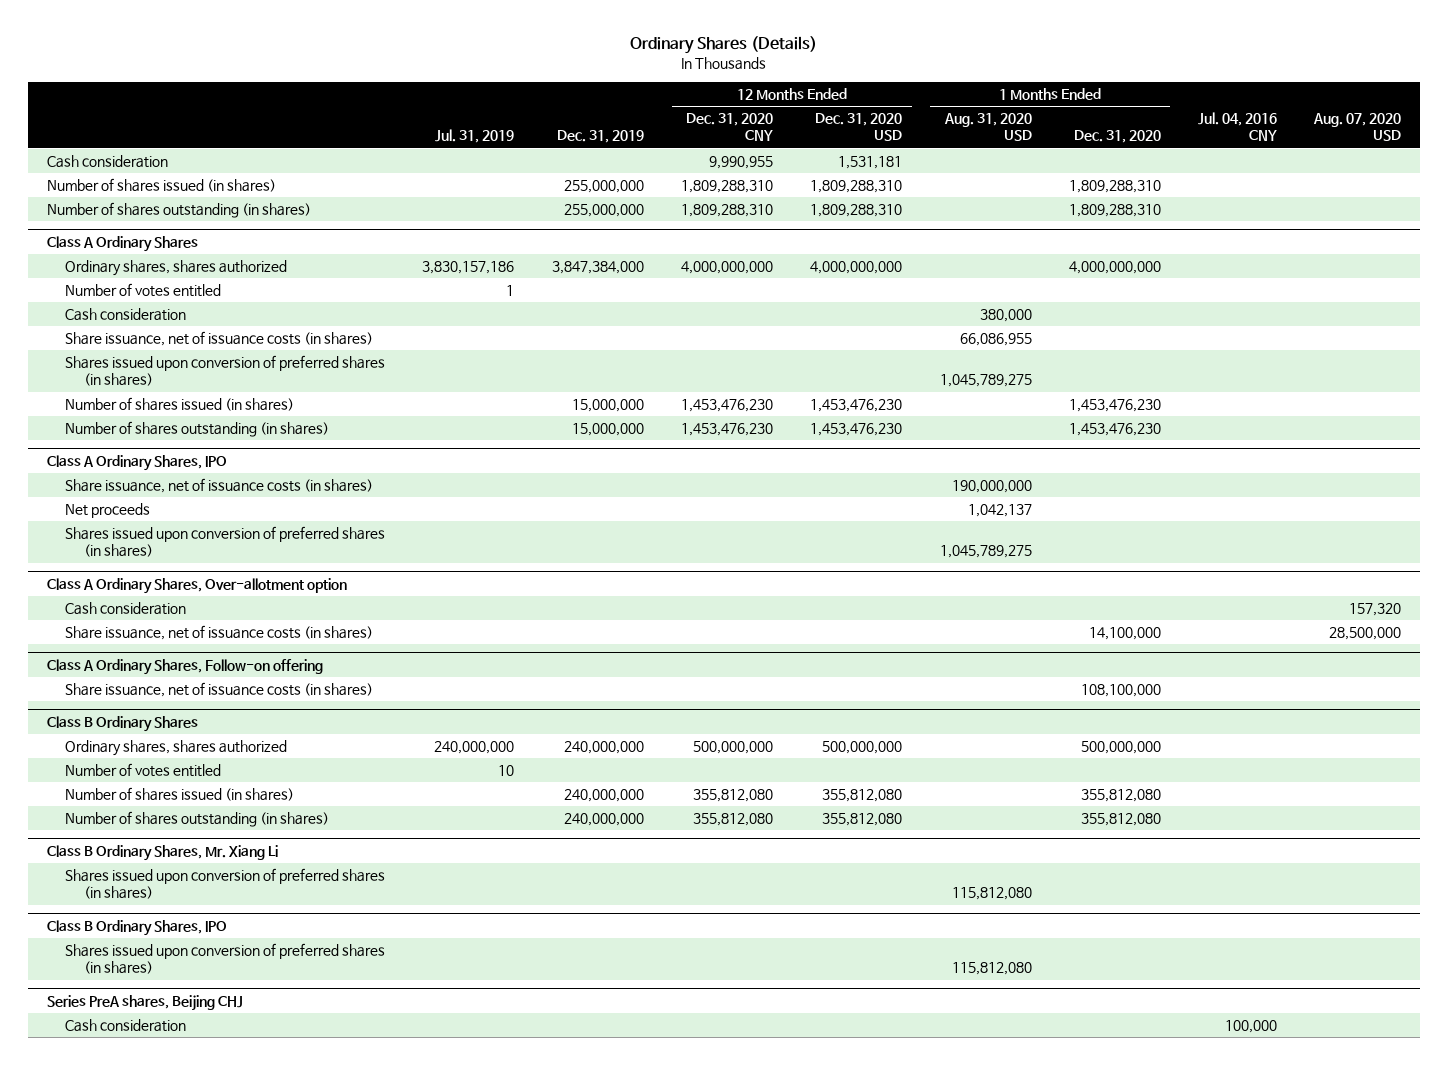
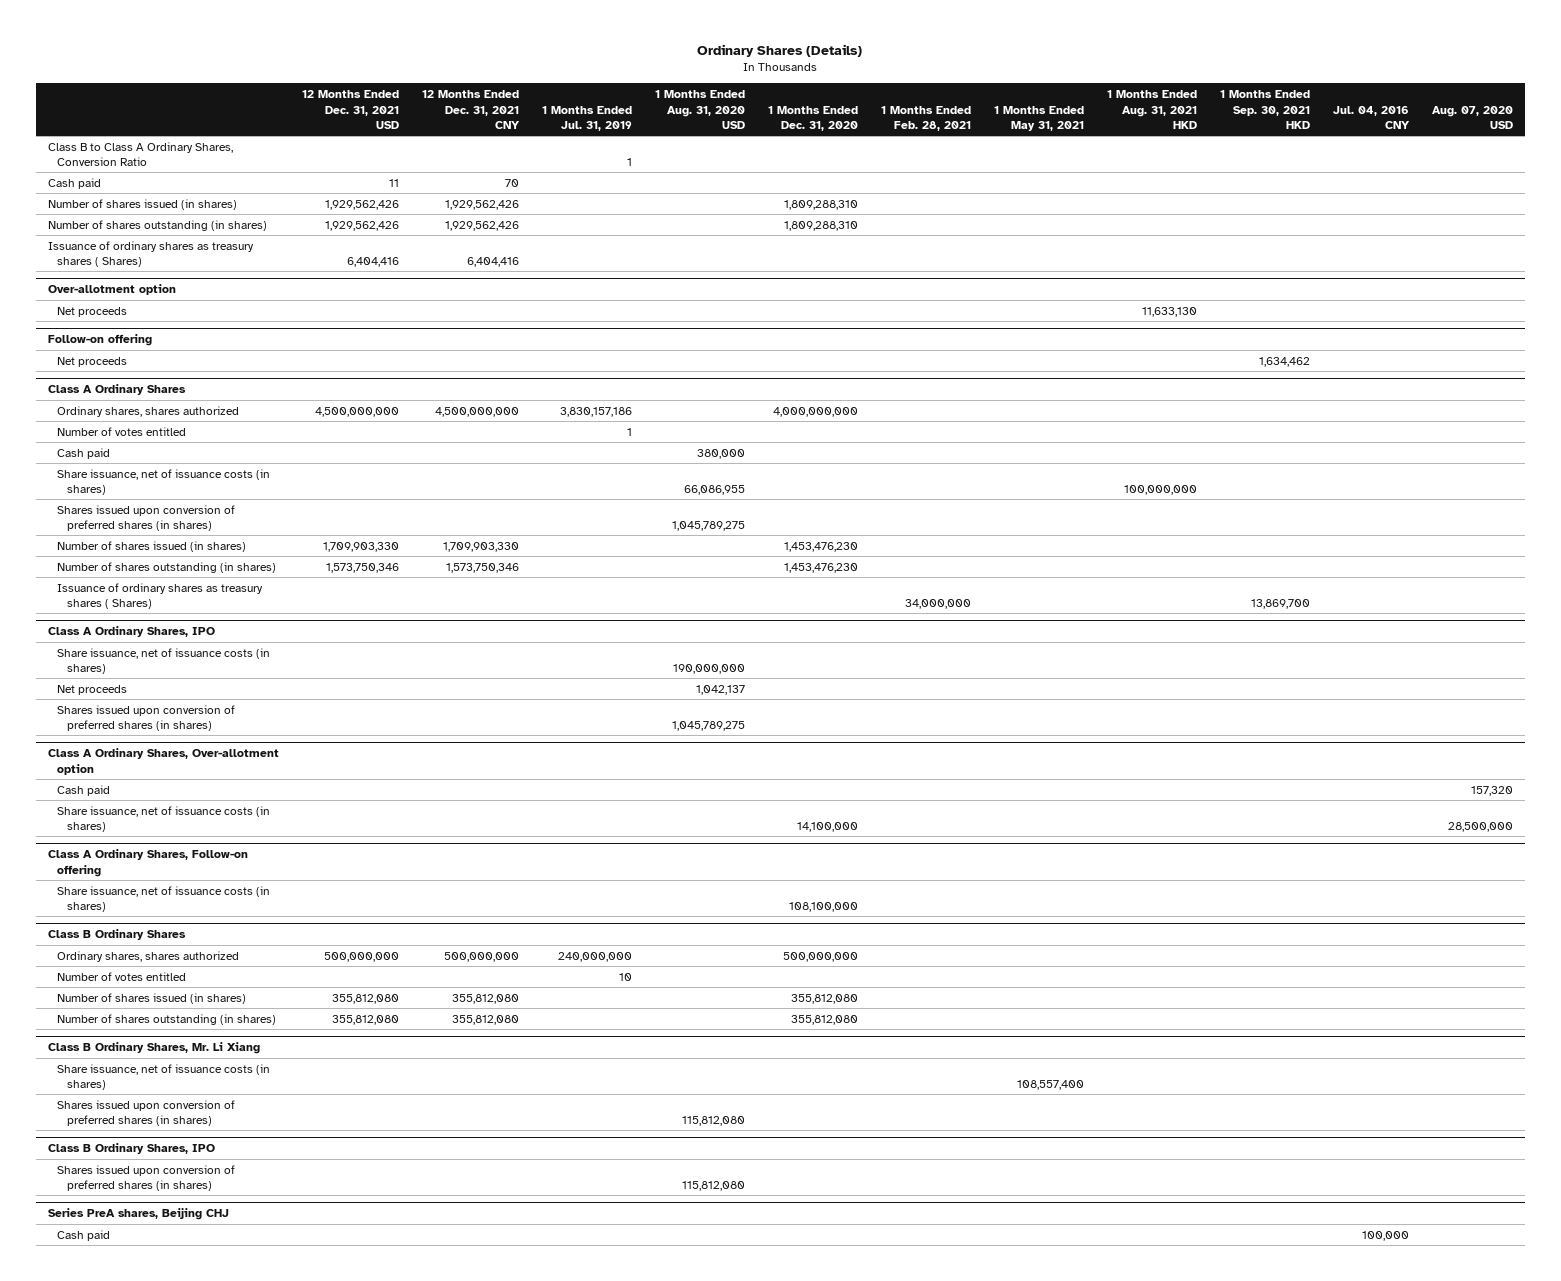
- | Jul. 31, 2019 | Dec. 31, 2019 | 12 Months Ended Dec. 31, 2020 CNY | 12 Months Ended Dec. 31, 2020 USD | 1 Months Ended Aug. 31, 2020 USD | 1 Months Ended Dec. 31, 2020 | Jul. 04, 2016 CNY | Aug. 07, 2020 USD
+ | 12 Months Ended Dec. 31, 2021 USD | 12 Months Ended Dec. 31, 2021 CNY | 1 Months Ended Jul. 31, 2019 | 1 Months Ended Aug. 31, 2020 USD | 1 Months Ended Dec. 31, 2020 | 1 Months Ended Feb. 28, 2021 | 1 Months Ended May 31, 2021 | 1 Months Ended Aug. 31, 2021 HKD | 1 Months Ended Sep. 30, 2021 HKD | Jul. 04, 2016 CNY | Aug. 07, 2020 USD
- Cash consideration | | | 9,990,955 | 1,531,181 | | | |
+ Class B to Class A Ordinary Shares, Conversion Ratio | | | 1 | | | | | | | |
+ Cash paid | 11 | 70 | | | | | | | | |
+ Issuance of ordinary shares as treasury shares ( Shares) | 6,404,416 | 6,404,416 | | | | | | | | |
+ Over-allotment option
+ Net proceeds | | | | | | | | 11,633,130 | | |
+ Follow-on offering
+ Net proceeds | | | | | | | | | 1,634,462 | |
@ Class A Ordinary Shares
- Cash consideration | | | | | 380,000 | | |
+ Cash paid | | | | 380,000 | | | | | | |
+ Issuance of ordinary shares as treasury shares ( Shares) | | | | | | 34,000,000 | | | 13,869,700 | |
@ Class A Ordinary Shares, Over-allotment option
- Cash consideration | | | | | | | | 157,320
+ Cash paid | | | | | | | | | | | 157,320
- Class B Ordinary Shares, Mr. Xiang Li
+ Class B Ordinary Shares, Mr. Li Xiang
+ Share issuance, net of issuance costs (in shares) | | | | | | | 108,557,400 | | | |
@ Series PreA shares, Beijing CHJ
- Cash consideration | | | | | | | 100,000 |
+ Cash paid | | | | | | | | | | 100,000 |

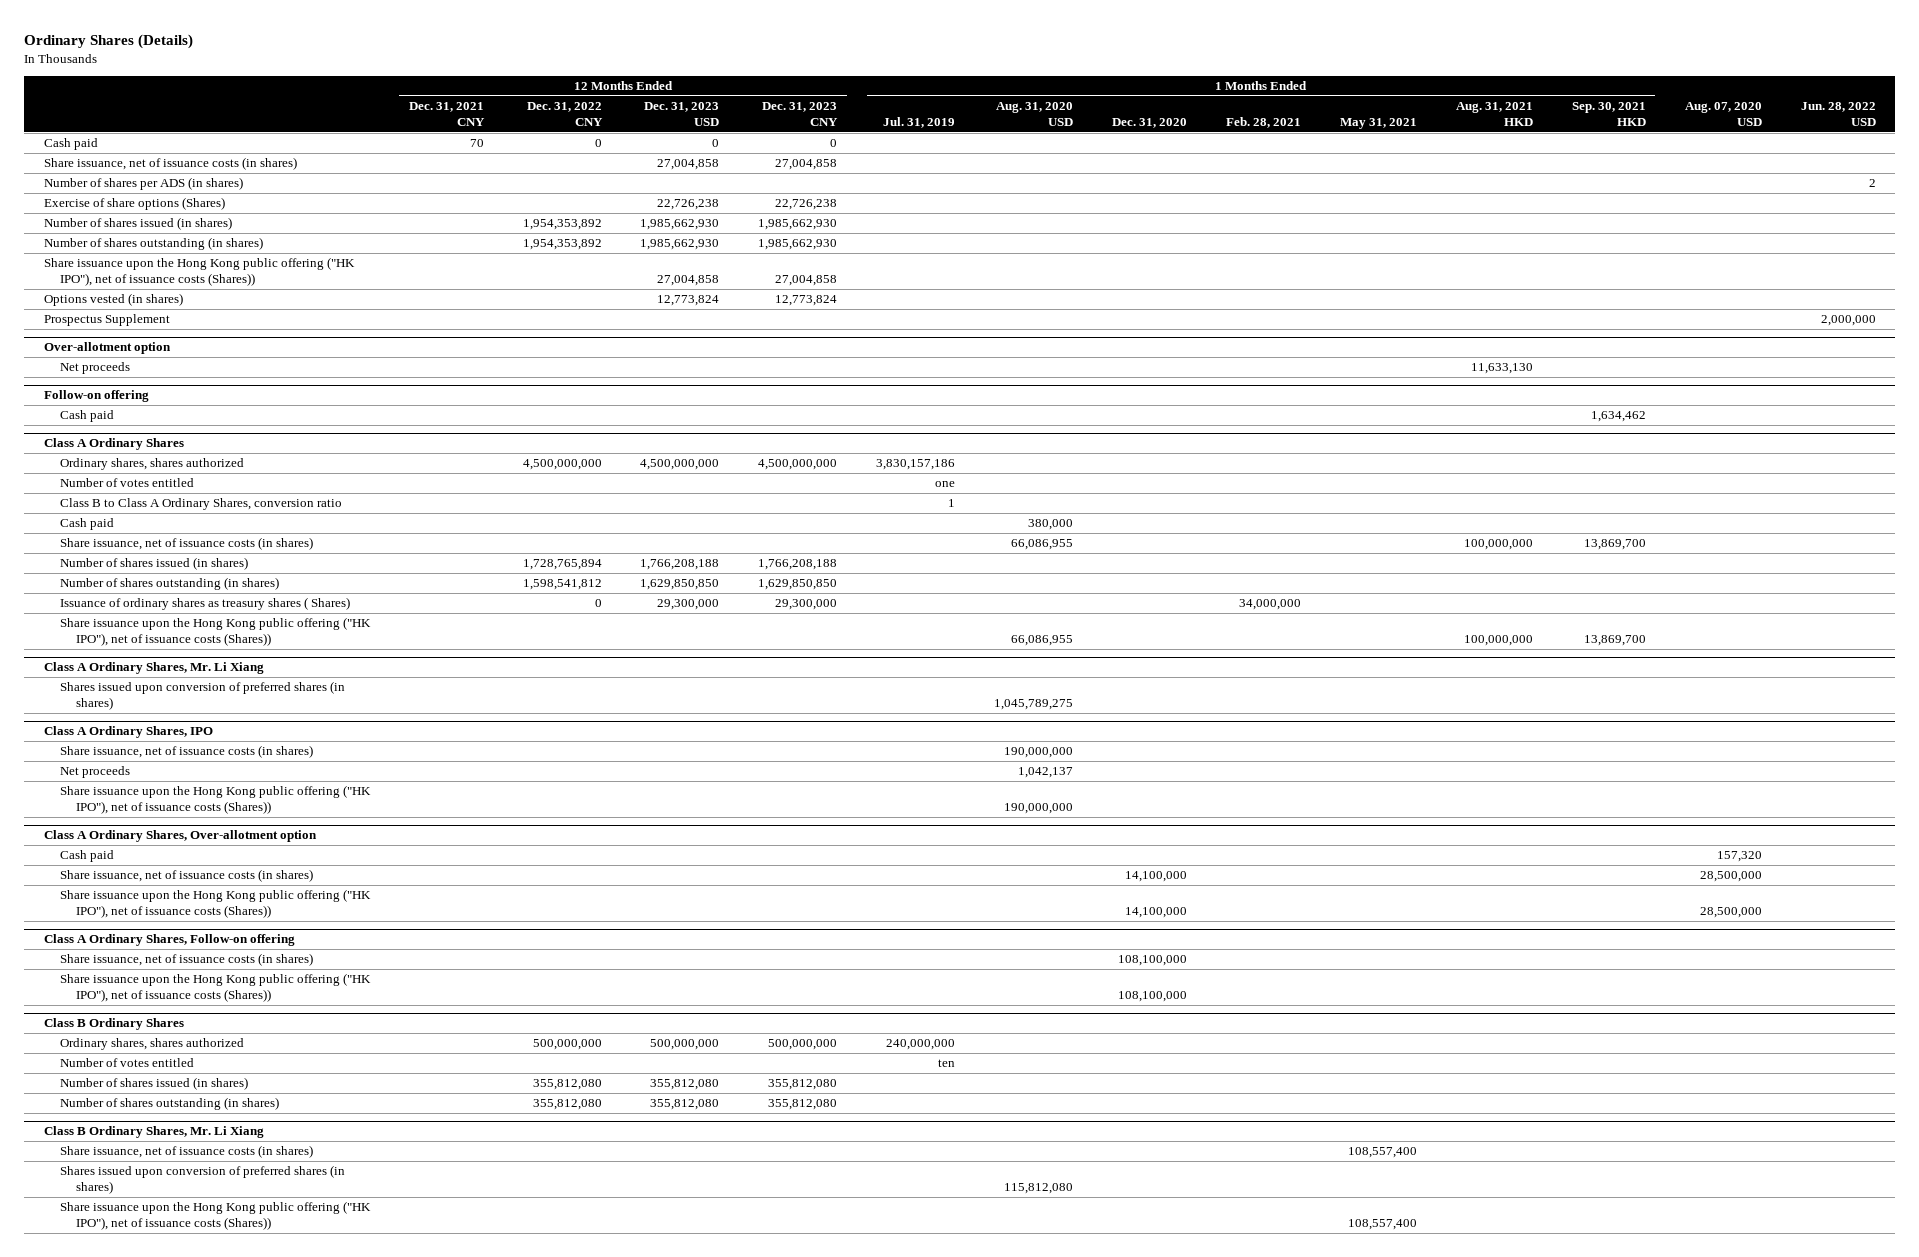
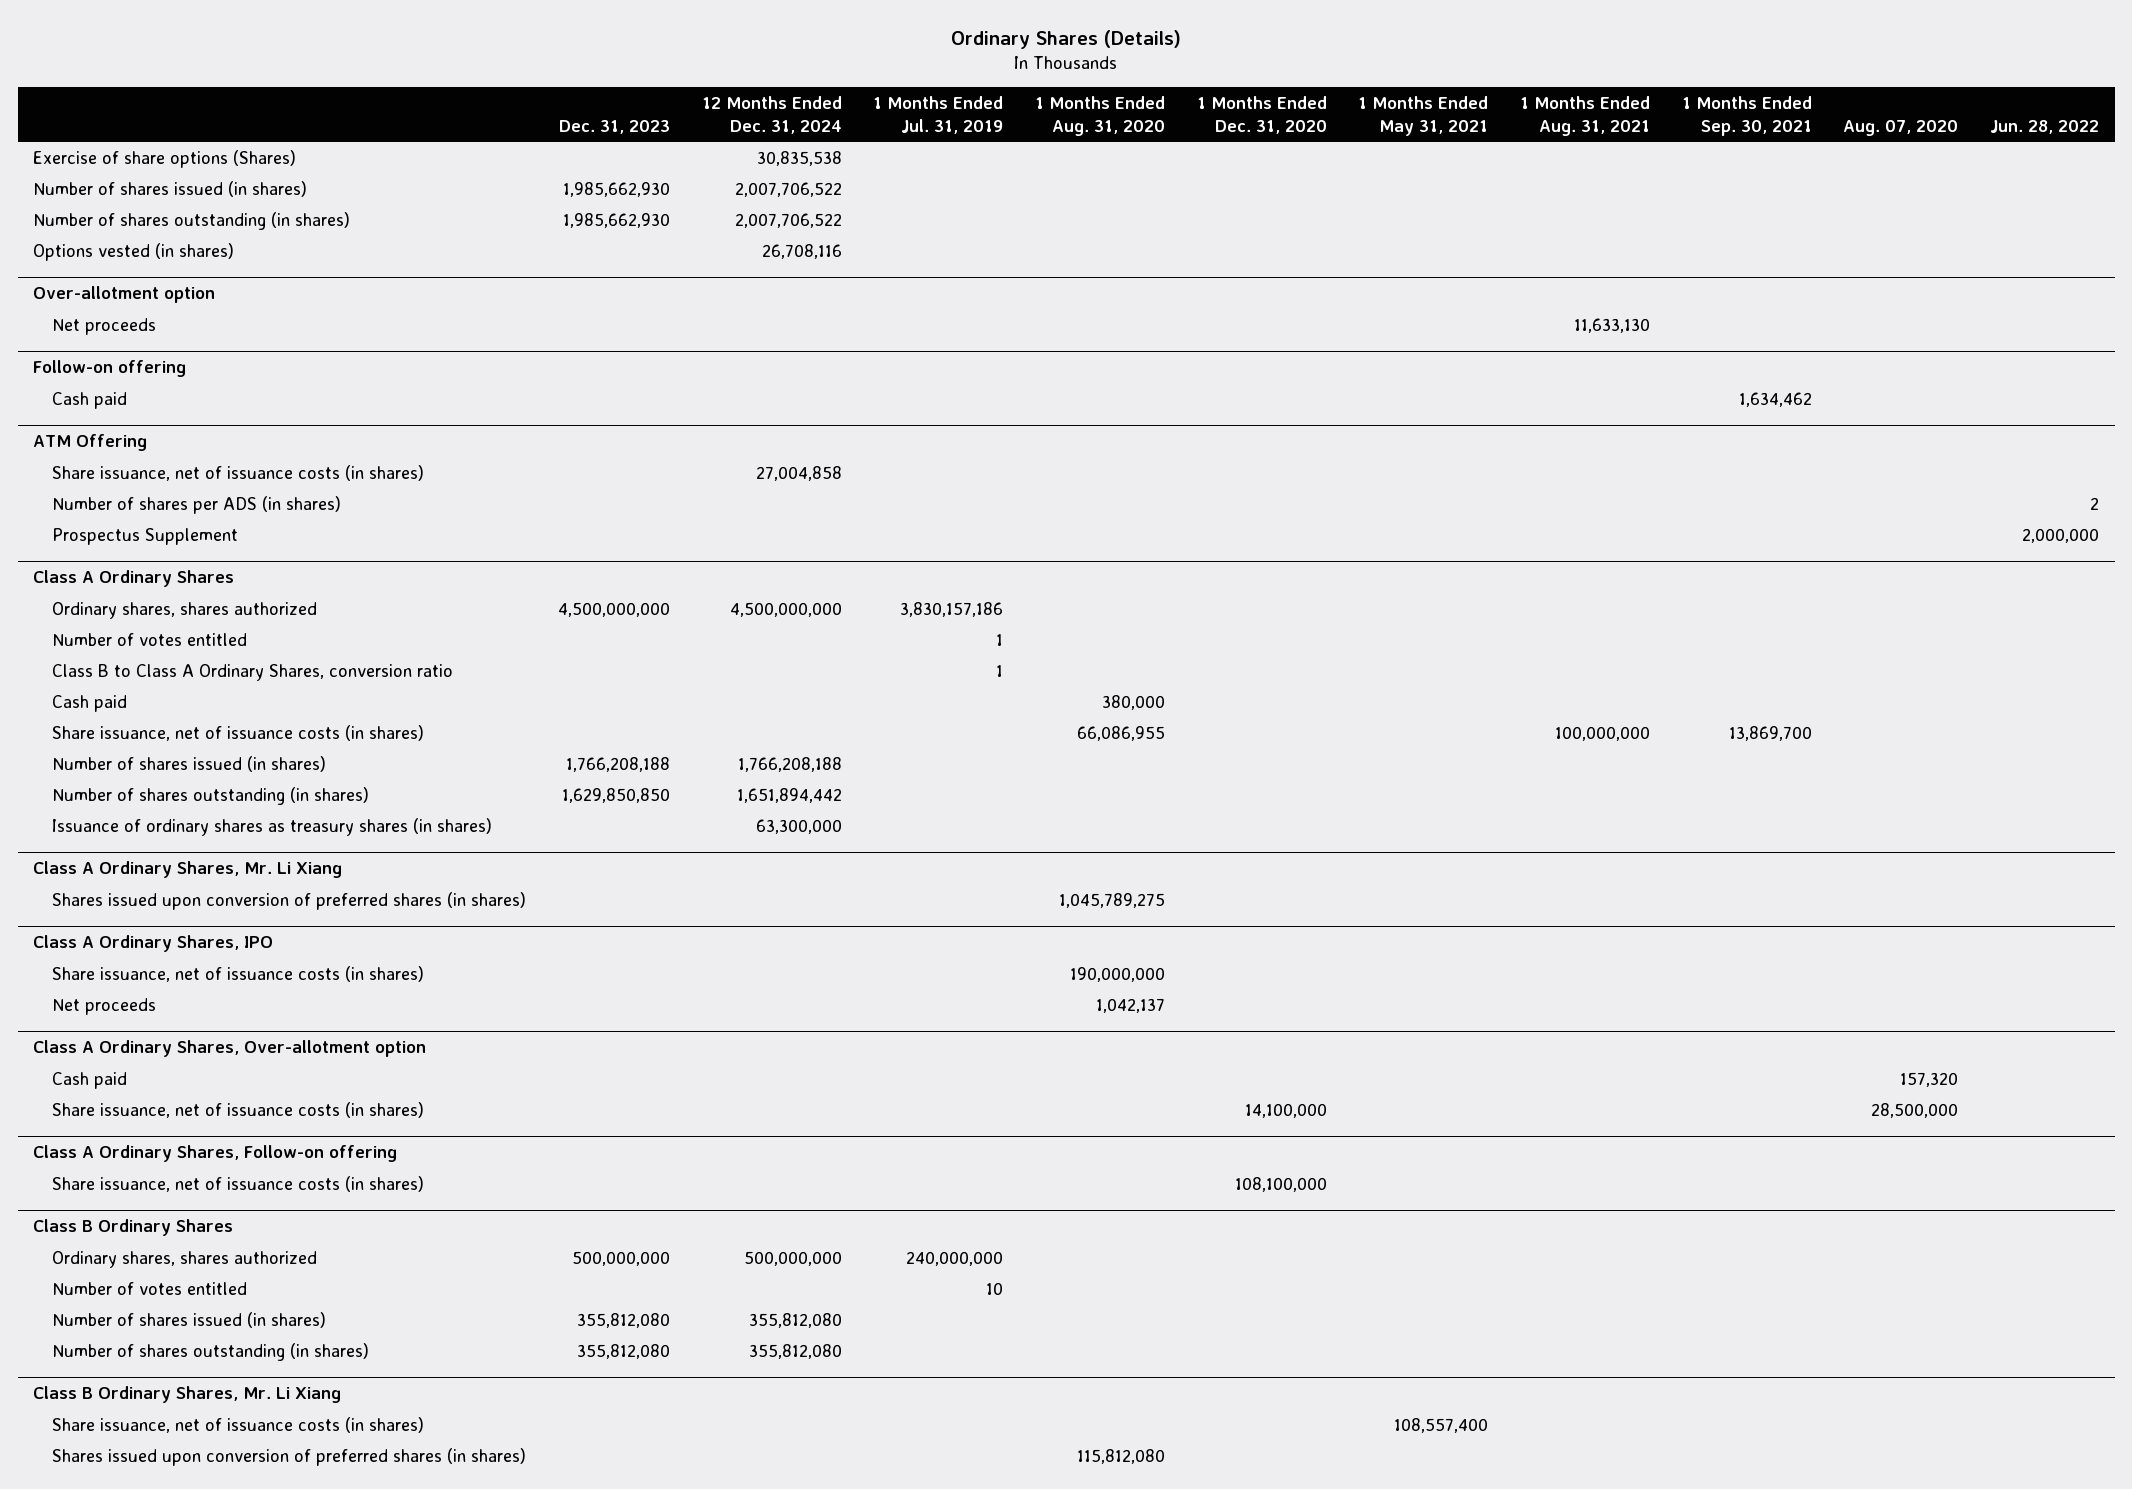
- | 12 Months Ended Dec. 31, 2021 CNY | 12 Months Ended Dec. 31, 2022 CNY | 12 Months Ended Dec. 31, 2023 USD | 12 Months Ended Dec. 31, 2023 CNY | 1 Months Ended Jul. 31, 2019 | 1 Months Ended Aug. 31, 2020 USD | 1 Months Ended Dec. 31, 2020 | 1 Months Ended Feb. 28, 2021 | 1 Months Ended May 31, 2021 | 1 Months Ended Aug. 31, 2021 HKD | 1 Months Ended Sep. 30, 2021 HKD | Aug. 07, 2020 USD | Jun. 28, 2022 USD
+ | Dec. 31, 2023 | 12 Months Ended Dec. 31, 2024 | 1 Months Ended Jul. 31, 2019 | 1 Months Ended Aug. 31, 2020 | 1 Months Ended Dec. 31, 2020 | 1 Months Ended May 31, 2021 | 1 Months Ended Aug. 31, 2021 | 1 Months Ended Sep. 30, 2021 | Aug. 07, 2020 | Jun. 28, 2022
- Cash paid | 70 | 0 | 0 | 0 | | | | | | | | |
- Share issuance, net of issuance costs (in shares) | | | 27,004,858 | 27,004,858 | | | | | | | | |
- Number of shares per ADS (in shares) | | | | | | | | | | | | | 2
- Share issuance upon the Hong Kong public offering ("HK IPO"), net of issuance costs (Shares)) | | | 27,004,858 | 27,004,858 | | | | | | | | |
- Prospectus Supplement | | | | | | | | | | | | | 2,000,000
+ ATM Offering
+ Share issuance, net of issuance costs (in shares) | | 27,004,858 | | | | | | | |
+ Number of shares per ADS (in shares) | | | | | | | | | | 2
+ Prospectus Supplement | | | | | | | | | | 2,000,000
@ Class A Ordinary Shares
- Number of votes entitled | | | | | one | | | | | | | |
+ Number of votes entitled | | | 1 | | | | | | |
- Issuance of ordinary shares as treasury shares ( Shares) | | 0 | 29,300,000 | 29,300,000 | | | | 34,000,000 | | | | |
- Share issuance upon the Hong Kong public offering ("HK IPO"), net of issuance costs (Shares)) | | | | | | 66,086,955 | | | | 100,000,000 | 13,869,700 | |
+ Issuance of ordinary shares as treasury shares (in shares) | | 63,300,000 | | | | | | | |
@ Class A Ordinary Shares, IPO
- Share issuance upon the Hong Kong public offering ("HK IPO"), net of issuance costs (Shares)) | | | | | | 190,000,000 | | | | | | |
@ Class A Ordinary Shares, Over-allotment option
- Share issuance upon the Hong Kong public offering ("HK IPO"), net of issuance costs (Shares)) | | | | | | | 14,100,000 | | | | | 28,500,000 |
@ Class A Ordinary Shares, Follow-on offering
- Share issuance upon the Hong Kong public offering ("HK IPO"), net of issuance costs (Shares)) | | | | | | | 108,100,000 | | | | | |
@ Class B Ordinary Shares
- Number of votes entitled | | | | | ten | | | | | | | |
+ Number of votes entitled | | | 10 | | | | | | |
@ Class B Ordinary Shares, Mr. Li Xiang
- Share issuance upon the Hong Kong public offering ("HK IPO"), net of issuance costs (Shares)) | | | | | | | | | 108,557,400 | | | |

